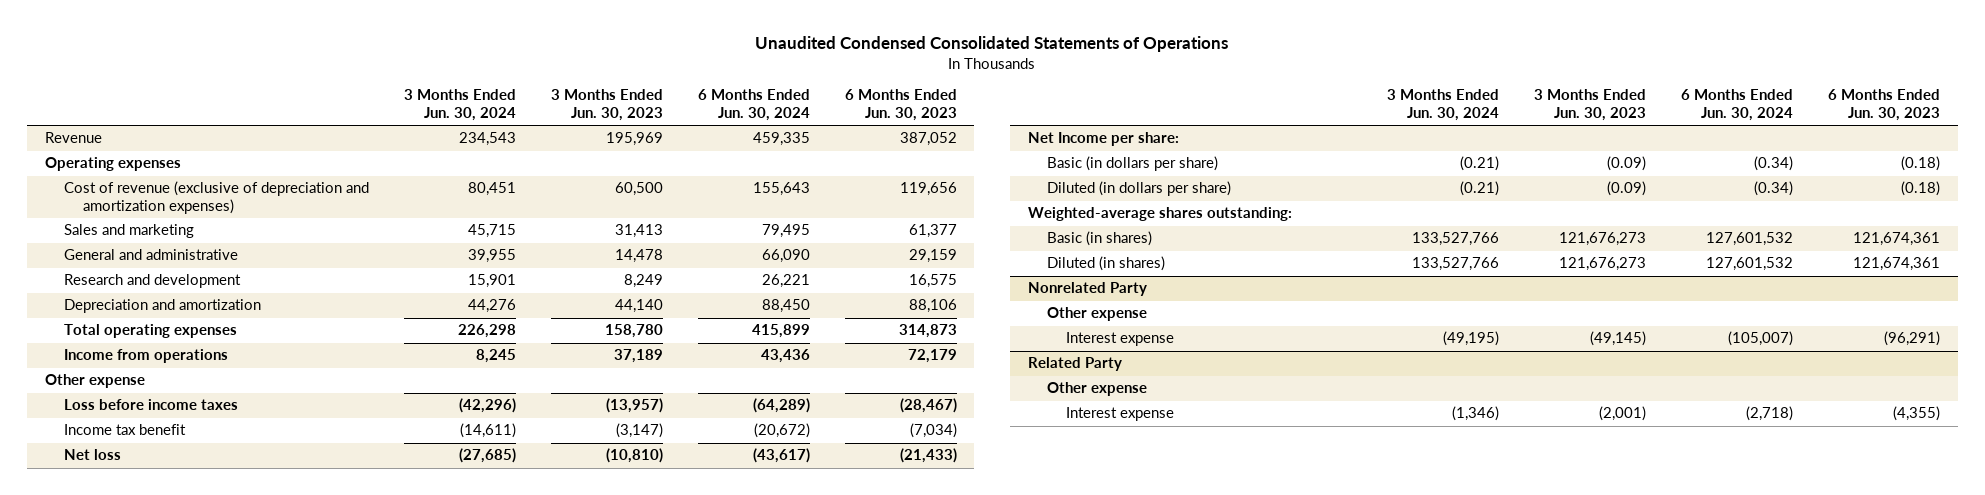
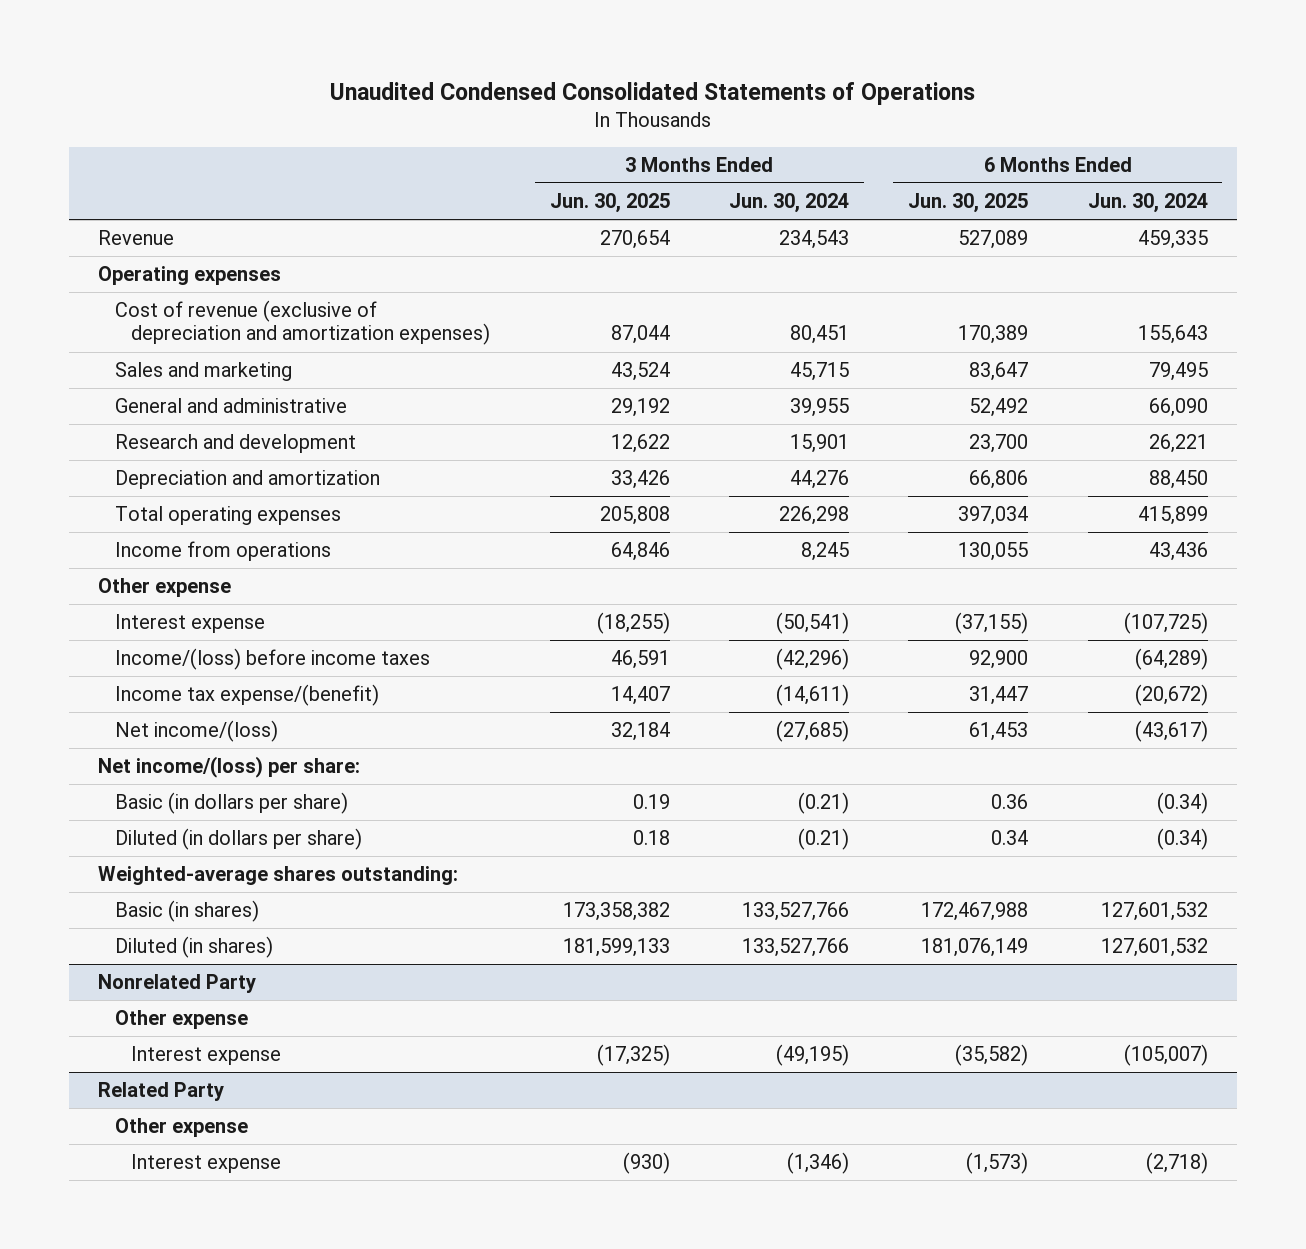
- | 3 Months Ended Jun. 30, 2024 | 3 Months Ended Jun. 30, 2023 | 6 Months Ended Jun. 30, 2024 | 6 Months Ended Jun. 30, 2023
+ | 3 Months Ended Jun. 30, 2025 | 3 Months Ended Jun. 30, 2024 | 6 Months Ended Jun. 30, 2025 | 6 Months Ended Jun. 30, 2024
- Loss before income taxes | (42,296) | (13,957) | (64,289) | (28,467)
- Income tax benefit | (14,611) | (3,147) | (20,672) | (7,034)
- Net loss | (27,685) | (10,810) | (43,617) | (21,433)
- Net Income per share:
+ Interest expense | (18,255) | (50,541) | (37,155) | (107,725)
+ Income/(loss) before income taxes | 46,591 | (42,296) | 92,900 | (64,289)
+ Income tax expense/(benefit) | 14,407 | (14,611) | 31,447 | (20,672)
+ Net income/(loss) | 32,184 | (27,685) | 61,453 | (43,617)
+ Net income/(loss) per share:

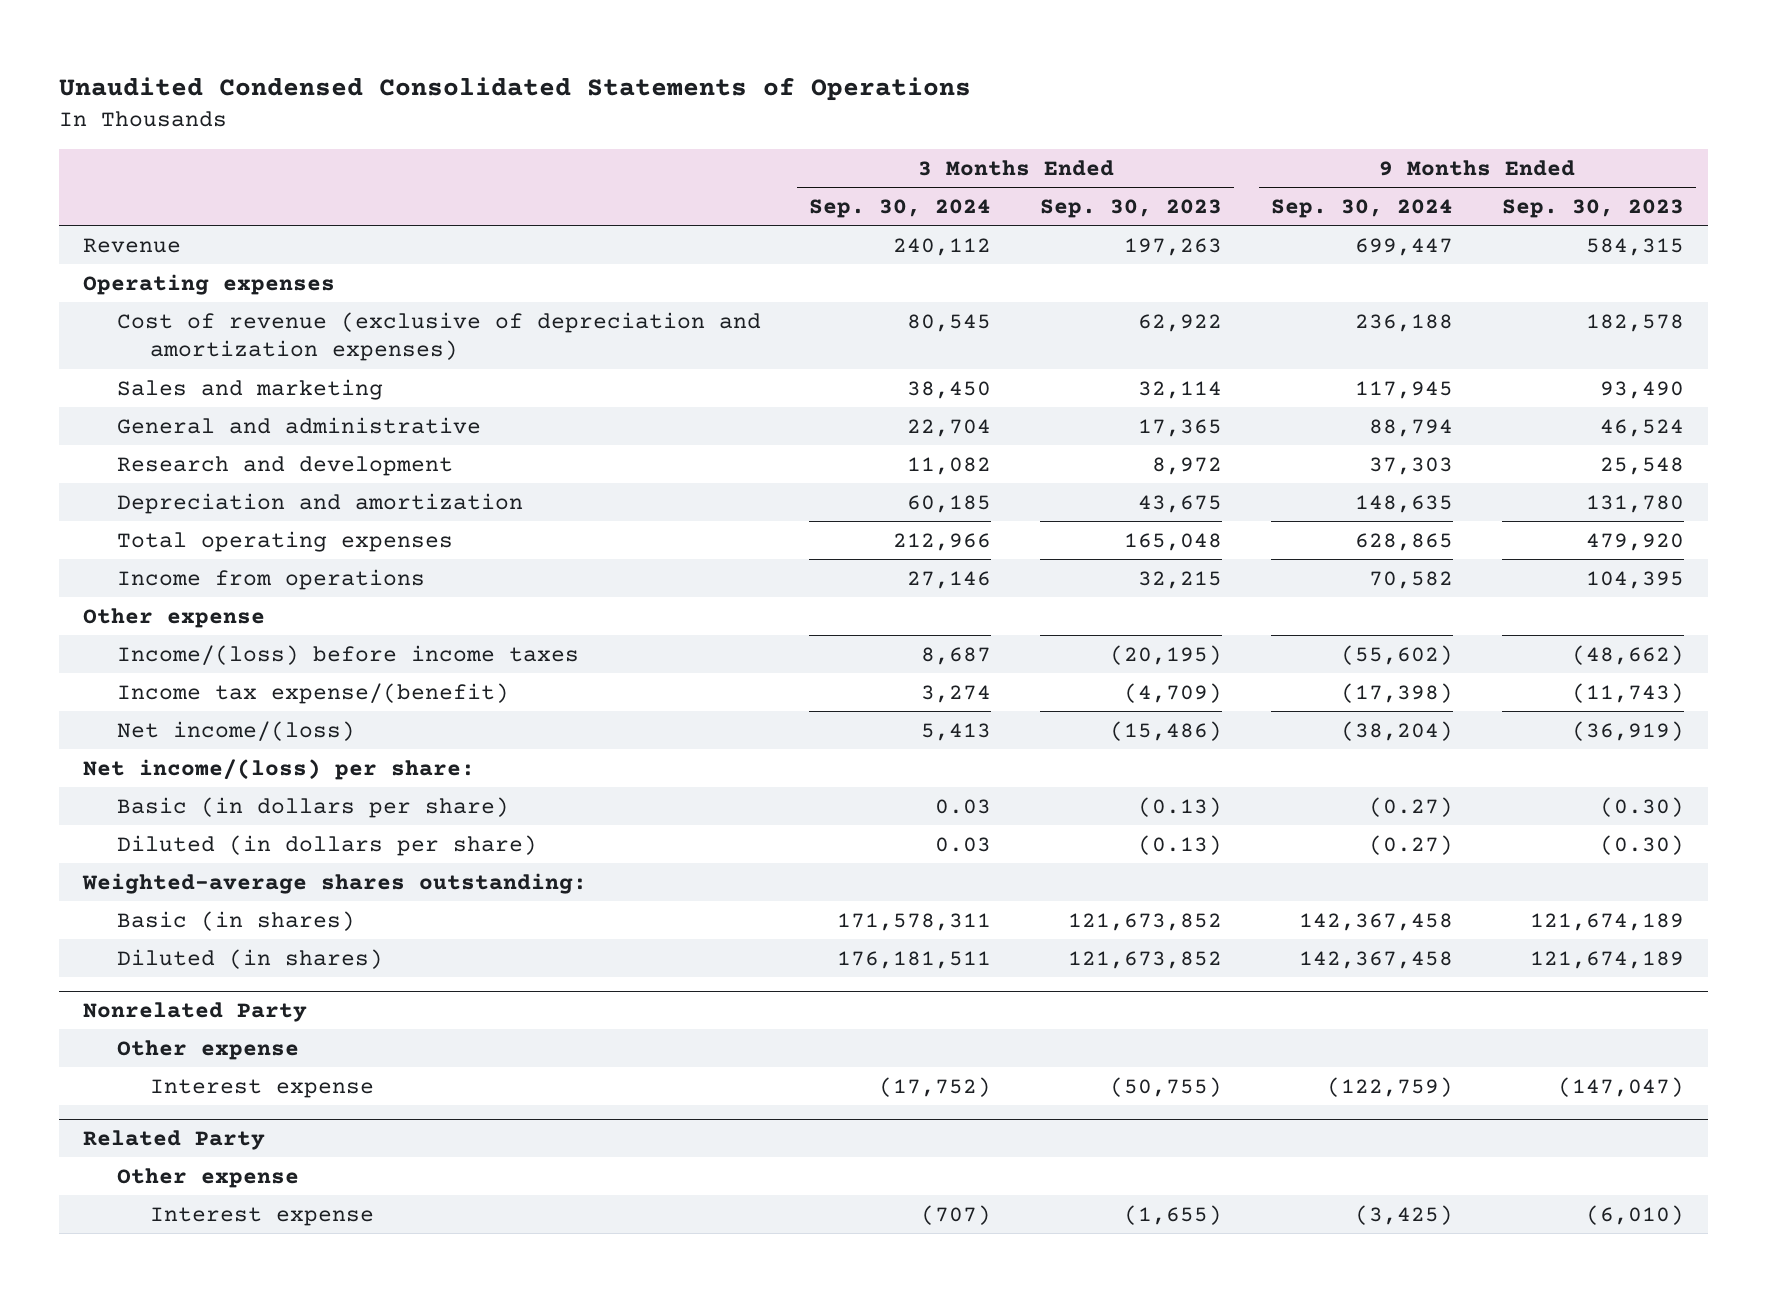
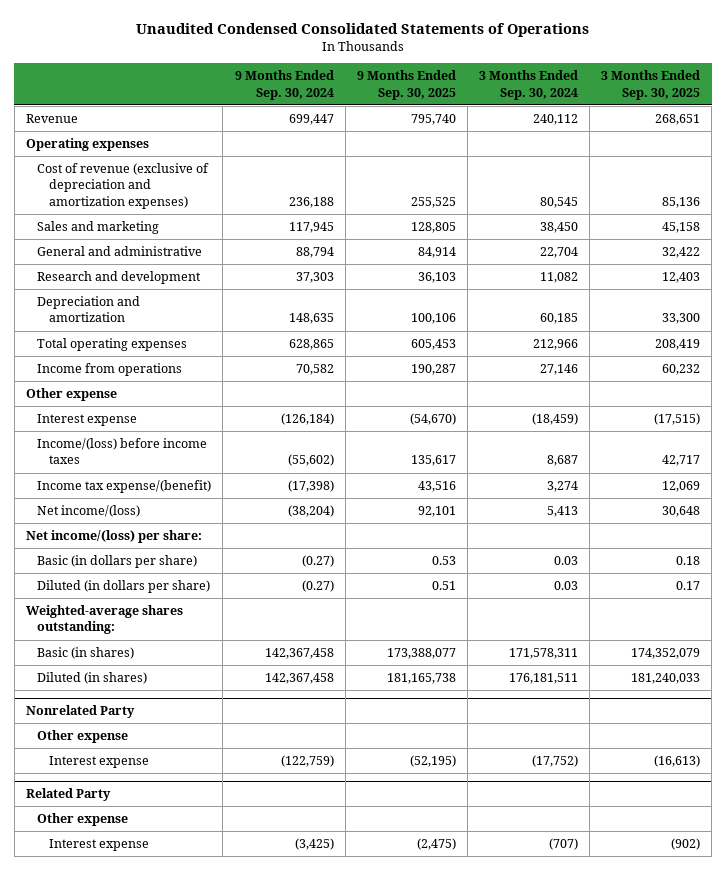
- | 3 Months Ended Sep. 30, 2024 | 3 Months Ended Sep. 30, 2023 | 9 Months Ended Sep. 30, 2024 | 9 Months Ended Sep. 30, 2023
+ | 9 Months Ended Sep. 30, 2024 | 9 Months Ended Sep. 30, 2025 | 3 Months Ended Sep. 30, 2024 | 3 Months Ended Sep. 30, 2025
+ Interest expense | (126,184) | (54,670) | (18,459) | (17,515)

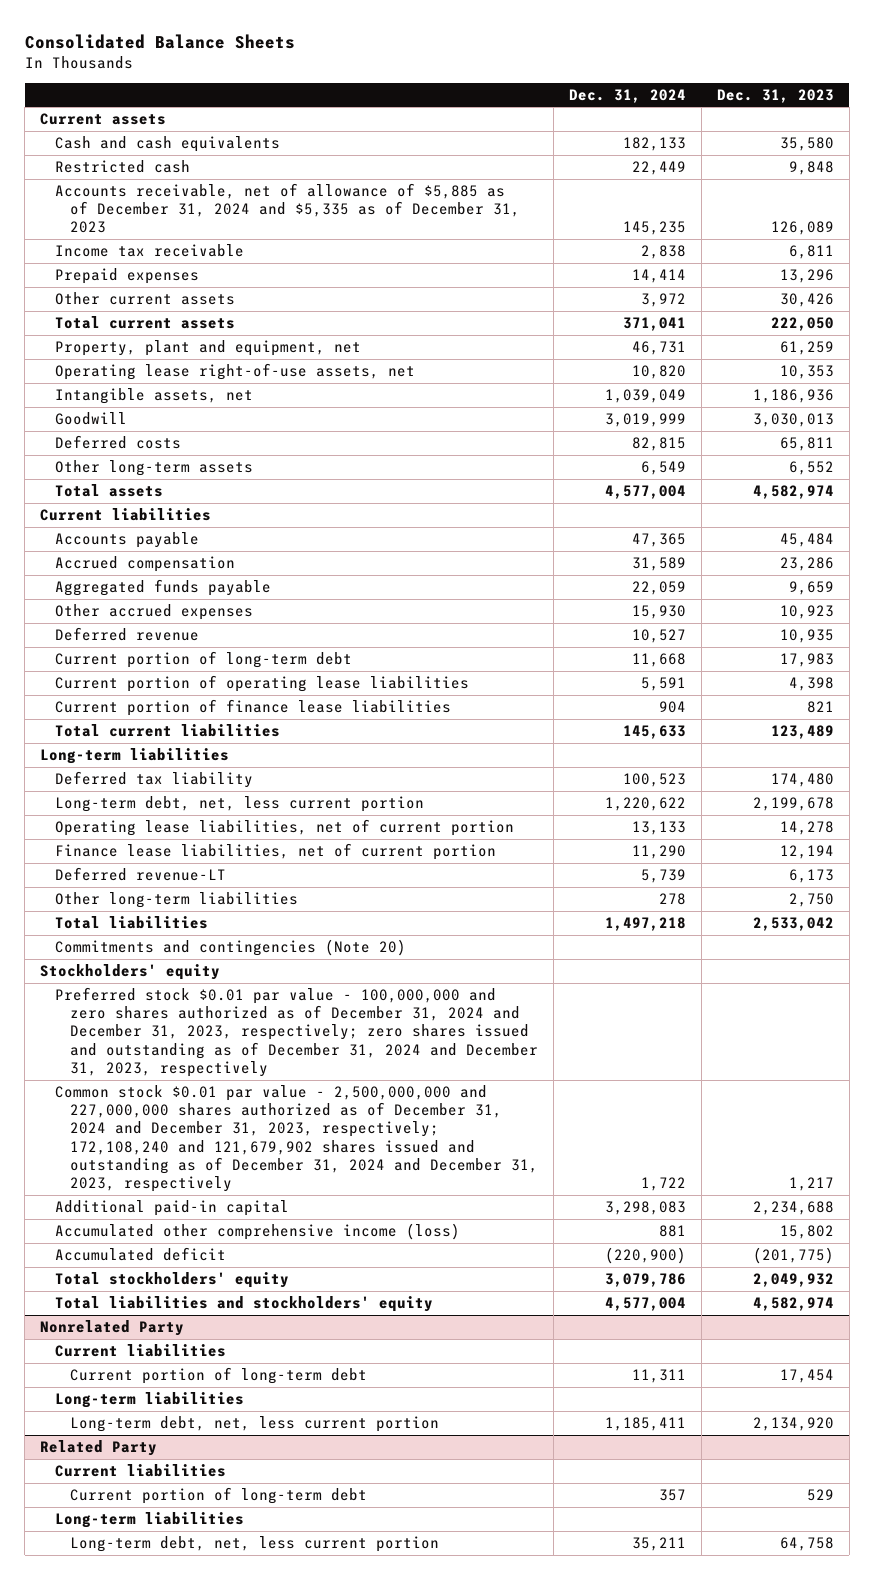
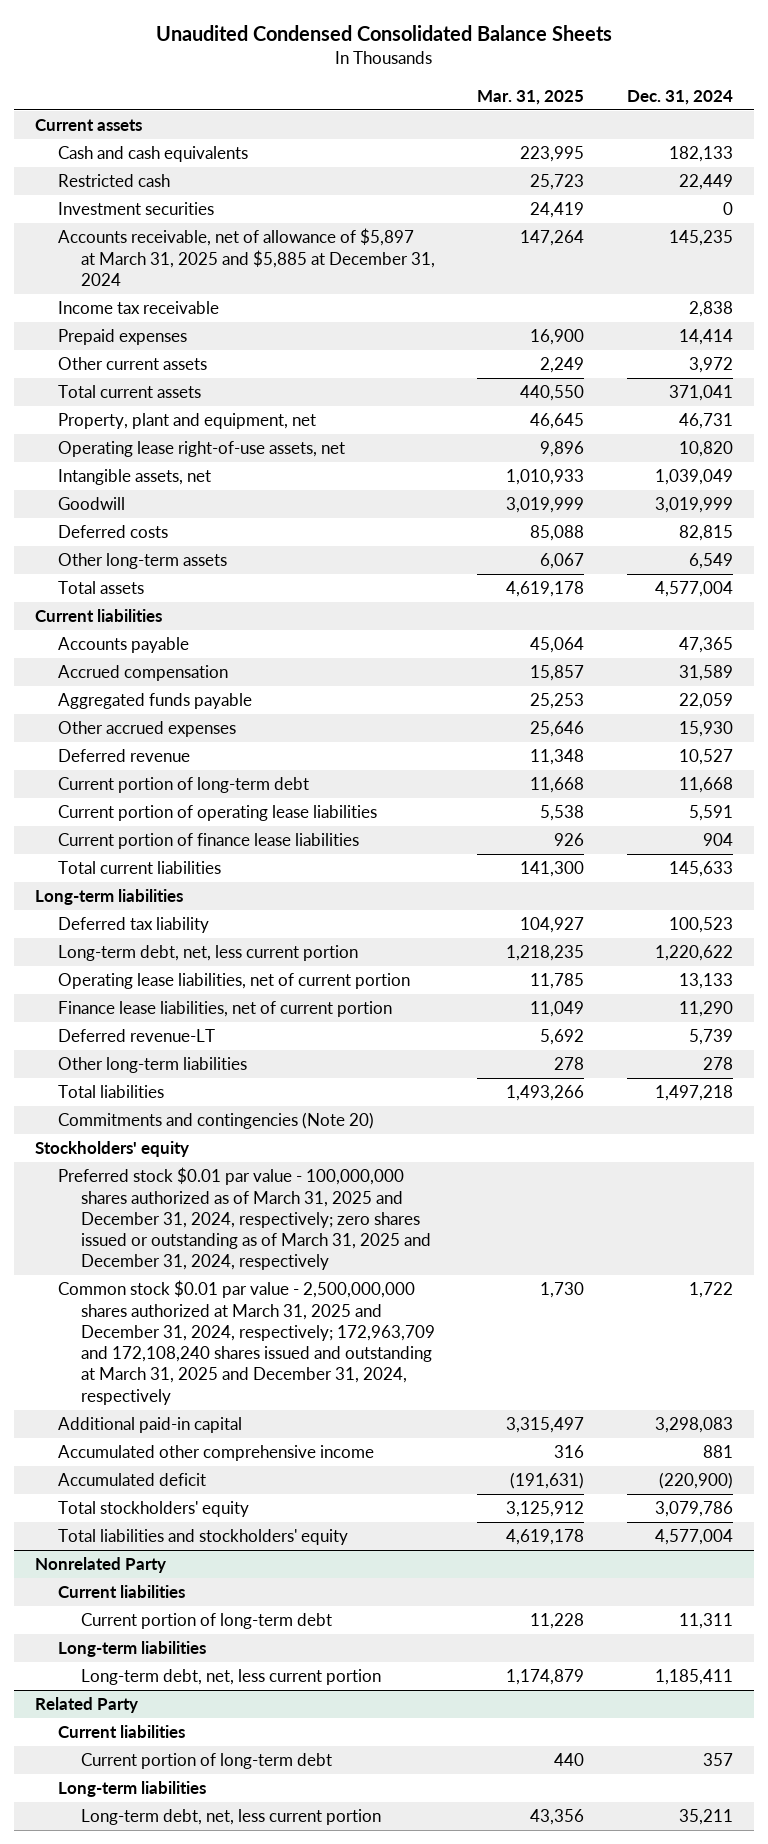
- Consolidated Balance Sheets
+ Unaudited Condensed Consolidated Balance Sheets
- | Dec. 31, 2024 | Dec. 31, 2023
+ | Mar. 31, 2025 | Dec. 31, 2024
- Accounts receivable, net of allowance of $5,885 as of December 31, 2024 and $5,335 as of December 31, 2023 | 145,235 | 126,089
+ Investment securities | 24,419 | 0
+ Accounts receivable, net of allowance of $5,897 at March 31, 2025 and $5,885 at December 31, 2024 | 147,264 | 145,235
- Preferred stock $0.01 par value - 100,000,000 and zero shares authorized as of December 31, 2024 and December 31, 2023, respectively; zero shares issued and outstanding as of December 31, 2024 and December 31, 2023, respectively
- Common stock $0.01 par value - 2,500,000,000 and 227,000,000 shares authorized as of December 31, 2024 and December 31, 2023, respectively; 172,108,240 and 121,679,902 shares issued and outstanding as of December 31, 2024 and December 31, 2023, respectively | 1,722 | 1,217
+ Preferred stock $0.01 par value - 100,000,000 shares authorized as of March 31, 2025 and December 31, 2024, respectively; zero shares issued or outstanding as of March 31, 2025 and December 31, 2024, respectively
+ Common stock $0.01 par value - 2,500,000,000 shares authorized at March 31, 2025 and December 31, 2024, respectively; 172,963,709 and 172,108,240 shares issued and outstanding at March 31, 2025 and December 31, 2024, respectively | 1,730 | 1,722
- Accumulated other comprehensive income (loss) | 881 | 15,802
+ Accumulated other comprehensive income | 316 | 881

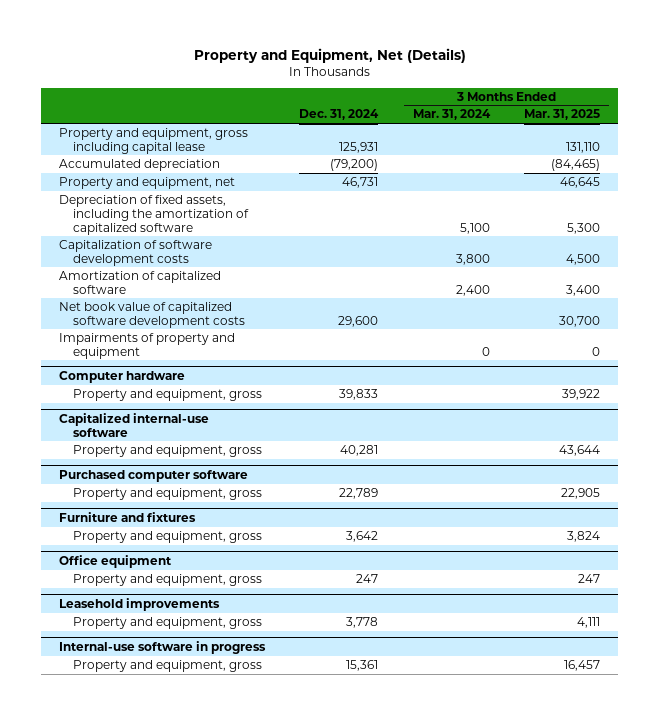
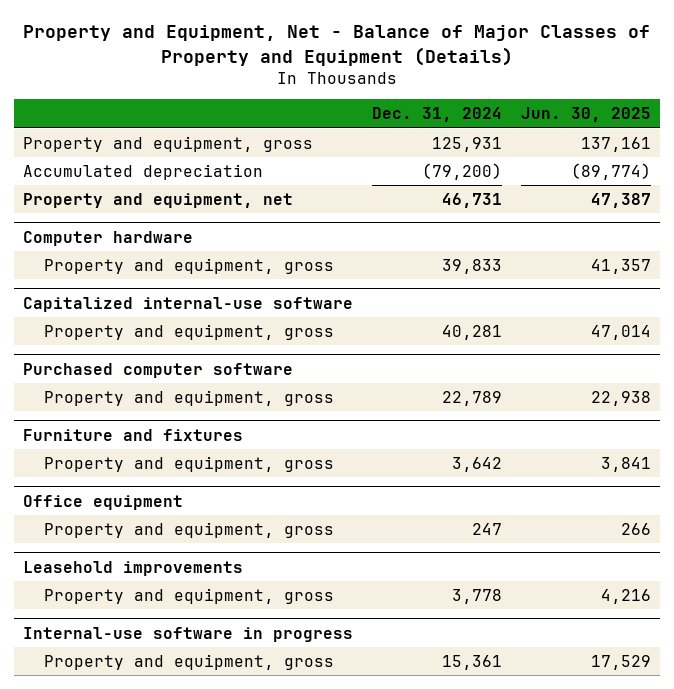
- Property and Equipment, Net (Details)
+ Property and Equipment, Net - Balance of Major Classes of Property and Equipment (Details)
- | Dec. 31, 2024 | 3 Months Ended Mar. 31, 2024 | 3 Months Ended Mar. 31, 2025
+ | Dec. 31, 2024 | Jun. 30, 2025
- Property and equipment, gross including capital lease | 125,931 | | 131,110
+ Property and equipment, gross | 125,931 | 137,161
- Depreciation of fixed assets, including the amortization of capitalized software | | 5,100 | 5,300
- Capitalization of software development costs | | 3,800 | 4,500
- Amortization of capitalized software | | 2,400 | 3,400
- Net book value of capitalized software development costs | 29,600 | | 30,700
- Impairments of property and equipment | | 0 | 0

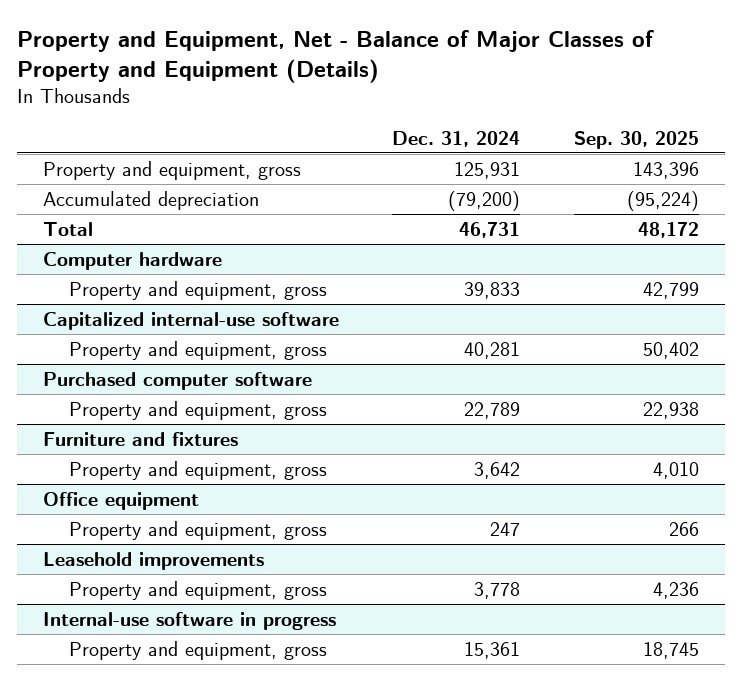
- | Dec. 31, 2024 | Jun. 30, 2025
+ | Dec. 31, 2024 | Sep. 30, 2025
- Property and equipment, net | 46,731 | 47,387
+ Total | 46,731 | 48,172

